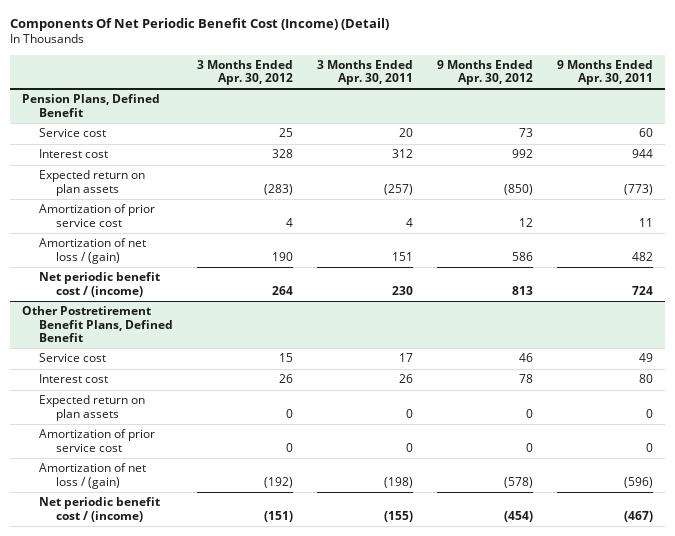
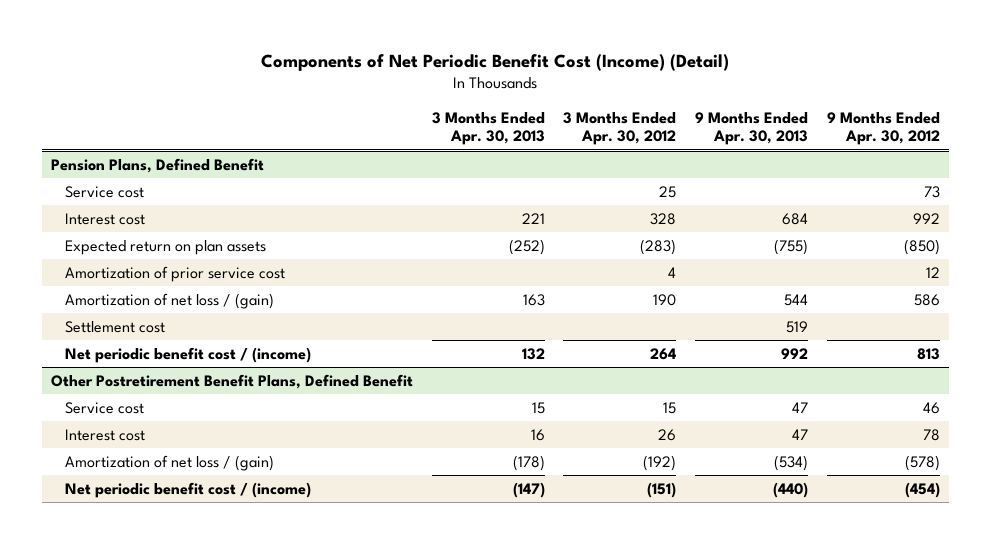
- Components Of Net Periodic Benefit Cost (Income) (Detail)
+ Components of Net Periodic Benefit Cost (Income) (Detail)
- | 3 Months Ended Apr. 30, 2012 | 3 Months Ended Apr. 30, 2011 | 9 Months Ended Apr. 30, 2012 | 9 Months Ended Apr. 30, 2011
+ | 3 Months Ended Apr. 30, 2013 | 3 Months Ended Apr. 30, 2012 | 9 Months Ended Apr. 30, 2013 | 9 Months Ended Apr. 30, 2012
@ Pension Plans, Defined Benefit
+ Settlement cost | | | 519 |
@ Other Postretirement Benefit Plans, Defined Benefit
- Expected return on plan assets | 0 | 0 | 0 | 0
- Amortization of prior service cost | 0 | 0 | 0 | 0

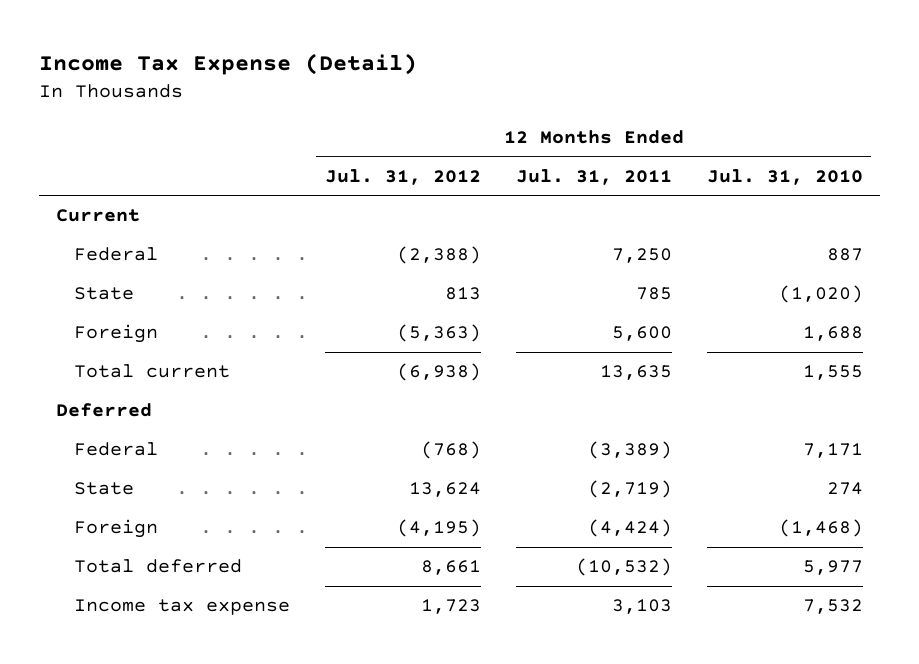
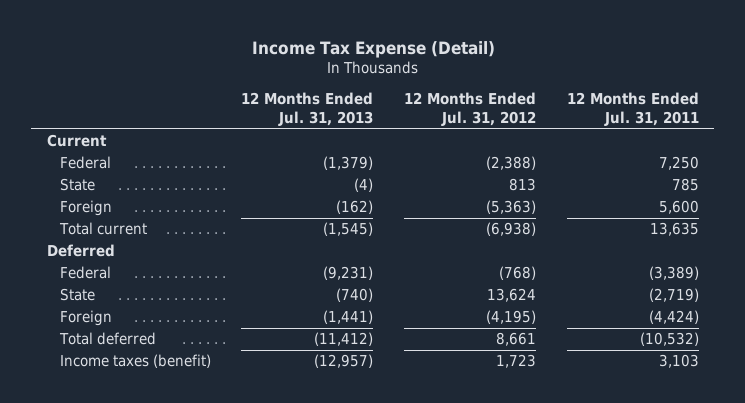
- | 12 Months Ended Jul. 31, 2012 | 12 Months Ended Jul. 31, 2011 | 12 Months Ended Jul. 31, 2010
+ | 12 Months Ended Jul. 31, 2013 | 12 Months Ended Jul. 31, 2012 | 12 Months Ended Jul. 31, 2011
- Income tax expense | 1,723 | 3,103 | 7,532
+ Income taxes (benefit) | (12,957) | 1,723 | 3,103

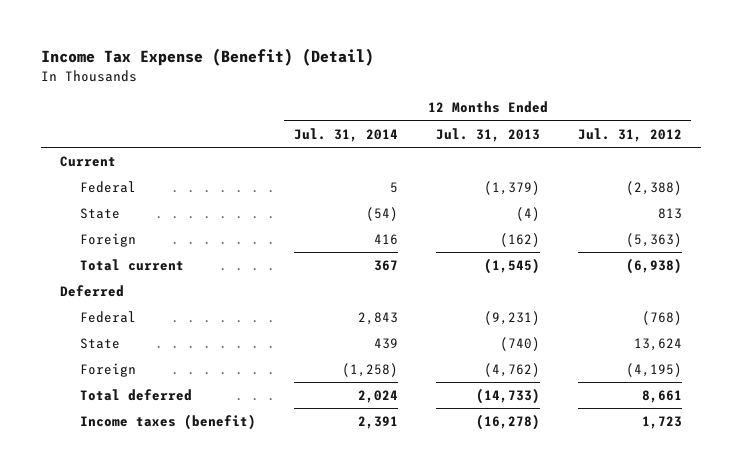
- Income Tax Expense (Detail)
+ Income Tax Expense (Benefit) (Detail)
- | 12 Months Ended Jul. 31, 2013 | 12 Months Ended Jul. 31, 2012 | 12 Months Ended Jul. 31, 2011
+ | 12 Months Ended Jul. 31, 2014 | 12 Months Ended Jul. 31, 2013 | 12 Months Ended Jul. 31, 2012
- Foreign | (1,441) | (4,195) | (4,424)
- Total deferred | (11,412) | 8,661 | (10,532)
- Income taxes (benefit) | (12,957) | 1,723 | 3,103
+ Foreign | (1,258) | (4,762) | (4,195)
+ Total deferred | 2,024 | (14,733) | 8,661
+ Income taxes (benefit) | 2,391 | (16,278) | 1,723

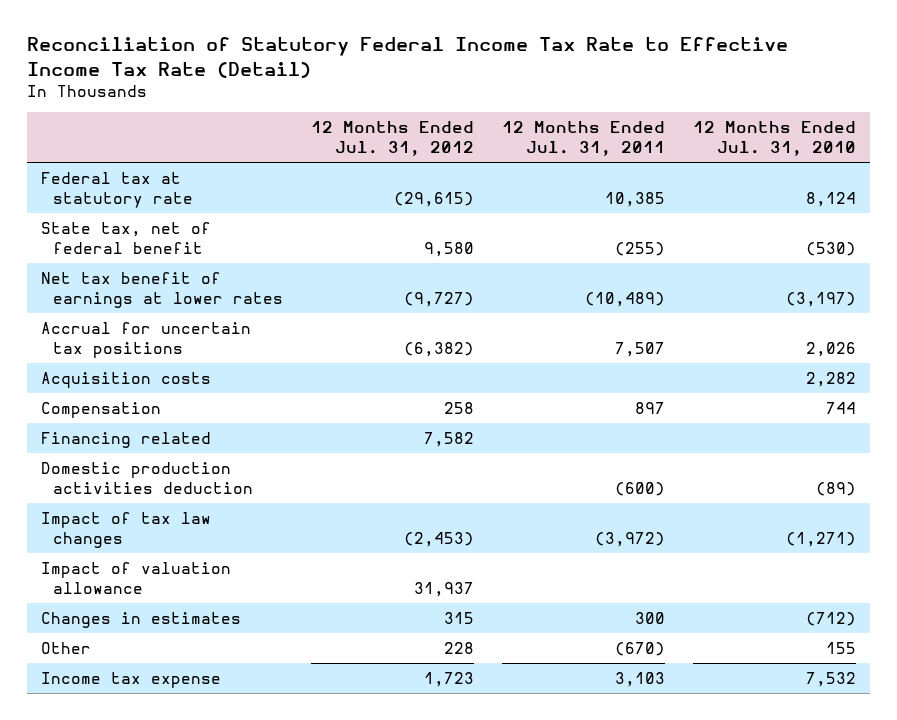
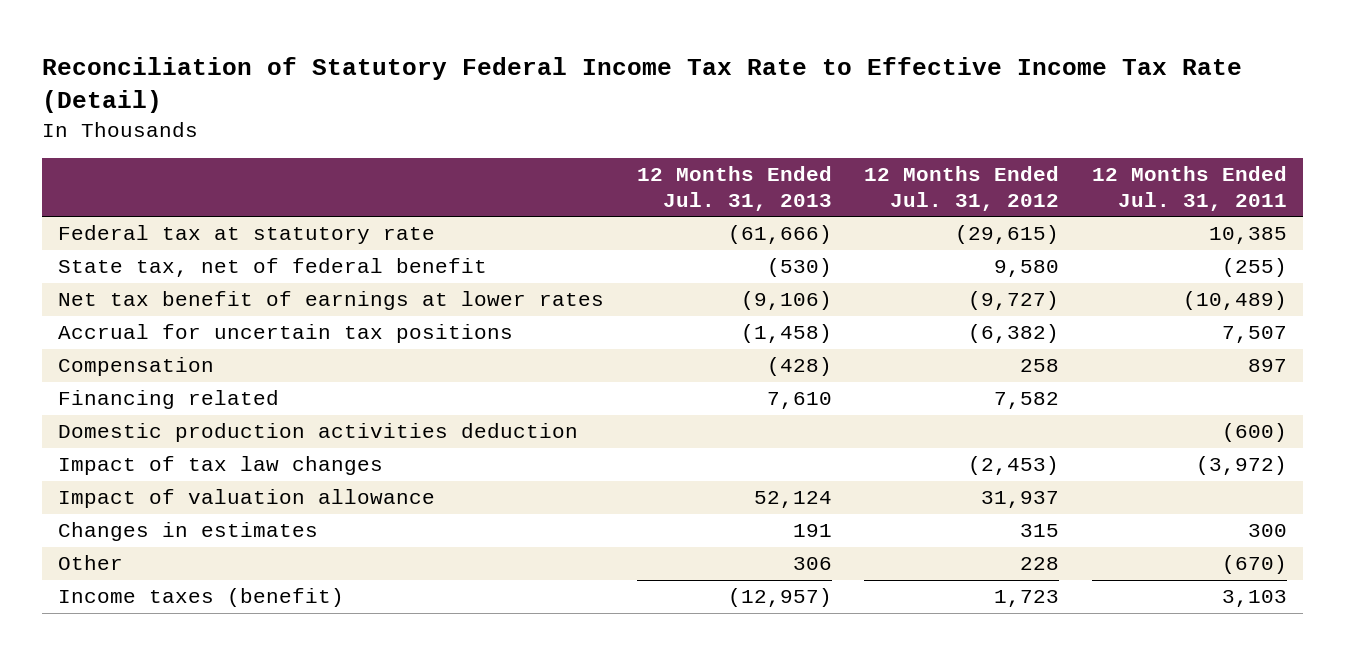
- | 12 Months Ended Jul. 31, 2012 | 12 Months Ended Jul. 31, 2011 | 12 Months Ended Jul. 31, 2010
+ | 12 Months Ended Jul. 31, 2013 | 12 Months Ended Jul. 31, 2012 | 12 Months Ended Jul. 31, 2011
- Acquisition costs | | | 2,282
- Income tax expense | 1,723 | 3,103 | 7,532
+ Income taxes (benefit) | (12,957) | 1,723 | 3,103

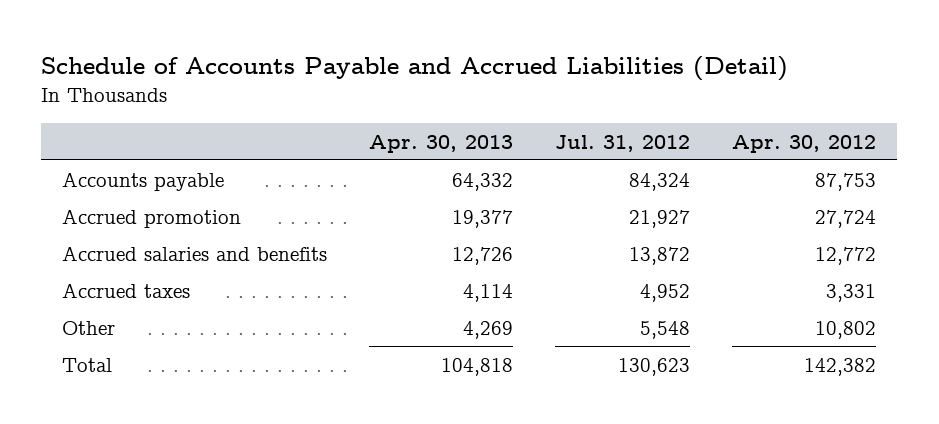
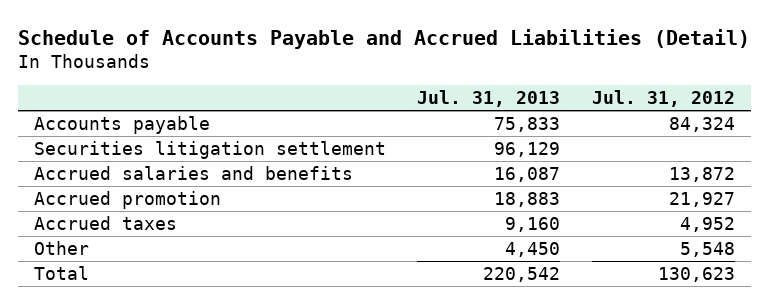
- | Apr. 30, 2013 | Jul. 31, 2012 | Apr. 30, 2012
+ | Jul. 31, 2013 | Jul. 31, 2012
+ Securities litigation settlement | 96,129 |
moved down: Accrued promotion | 18,883 | 21,927

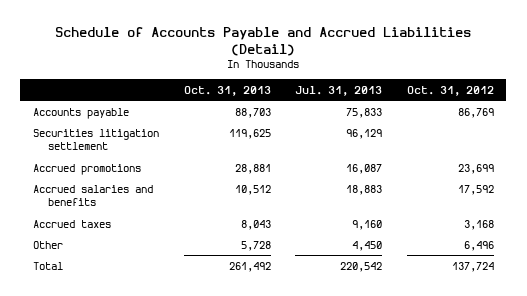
- | Jul. 31, 2013 | Jul. 31, 2012
+ | Oct. 31, 2013 | Jul. 31, 2013 | Oct. 31, 2012
- Accrued salaries and benefits | 16,087 | 13,872
- Accrued promotion | 18,883 | 21,927
+ Accrued promotions | 28,881 | 16,087 | 23,699
+ Accrued salaries and benefits | 10,512 | 18,883 | 17,592

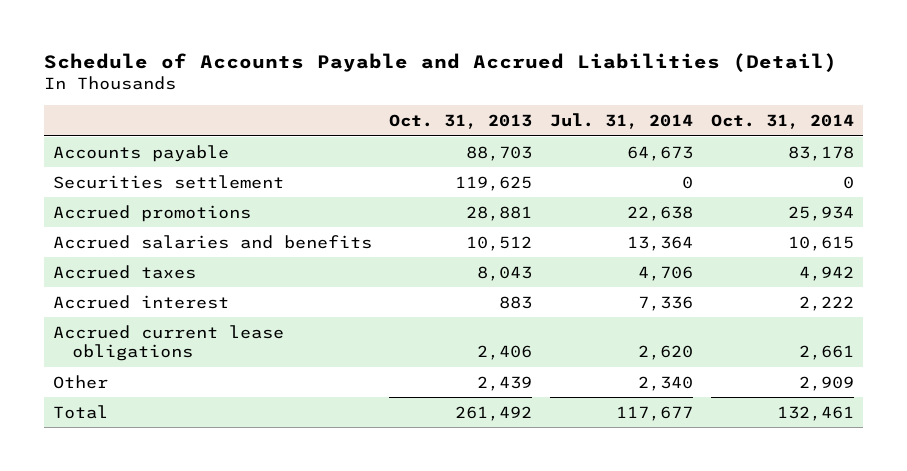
- | Oct. 31, 2013 | Jul. 31, 2013 | Oct. 31, 2012
+ | Oct. 31, 2013 | Jul. 31, 2014 | Oct. 31, 2014
- Securities litigation settlement | 119,625 | 96,129 |
+ Securities settlement | 119,625 | 0 | 0
- Other | 5,728 | 4,450 | 6,496
+ Accrued interest | 883 | 7,336 | 2,222
+ Accrued current lease obligations | 2,406 | 2,620 | 2,661
+ Other | 2,439 | 2,340 | 2,909

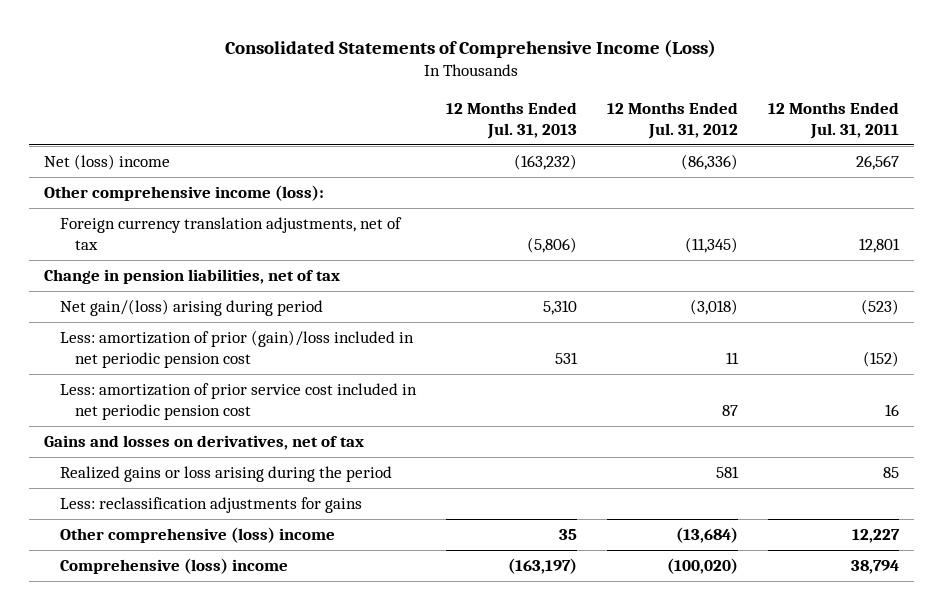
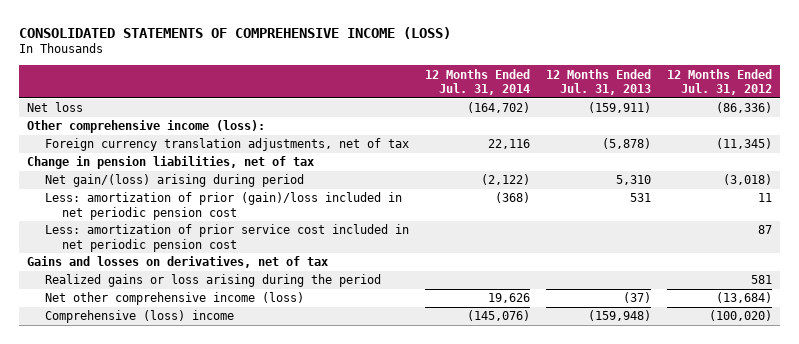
- Consolidated Statements of Comprehensive Income (Loss)
+ CONSOLIDATED STATEMENTS OF COMPREHENSIVE INCOME (LOSS)
- | 12 Months Ended Jul. 31, 2013 | 12 Months Ended Jul. 31, 2012 | 12 Months Ended Jul. 31, 2011
+ | 12 Months Ended Jul. 31, 2014 | 12 Months Ended Jul. 31, 2013 | 12 Months Ended Jul. 31, 2012
- Net (loss) income | (163,232) | (86,336) | 26,567
+ Net loss | (164,702) | (159,911) | (86,336)
- Foreign currency translation adjustments, net of tax | (5,806) | (11,345) | 12,801
+ Foreign currency translation adjustments, net of tax | 22,116 | (5,878) | (11,345)
- Less: reclassification adjustments for gains
- Other comprehensive (loss) income | 35 | (13,684) | 12,227
- Comprehensive (loss) income | (163,197) | (100,020) | 38,794
+ Net other comprehensive income (loss) | 19,626 | (37) | (13,684)
+ Comprehensive (loss) income | (145,076) | (159,948) | (100,020)

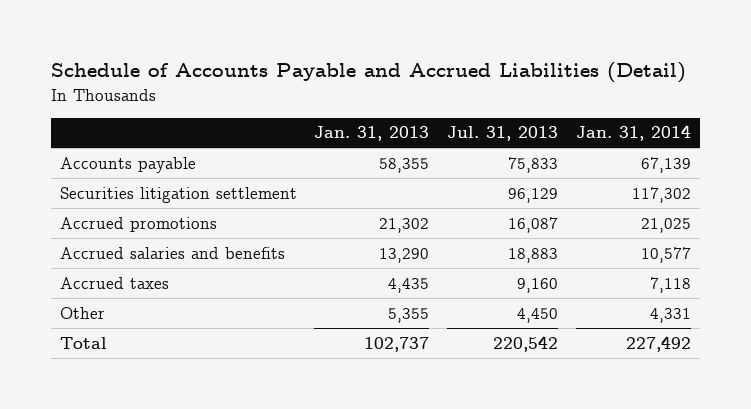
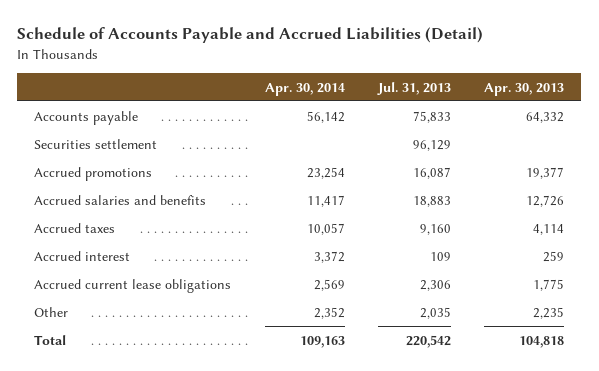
- | Jan. 31, 2013 | Jul. 31, 2013 | Jan. 31, 2014
+ | Apr. 30, 2014 | Jul. 31, 2013 | Apr. 30, 2013
- Securities litigation settlement | | 96,129 | 117,302
+ Securities settlement | | 96,129 |
- Other | 5,355 | 4,450 | 4,331
+ Accrued interest | 3,372 | 109 | 259
+ Accrued current lease obligations | 2,569 | 2,306 | 1,775
+ Other | 2,352 | 2,035 | 2,235

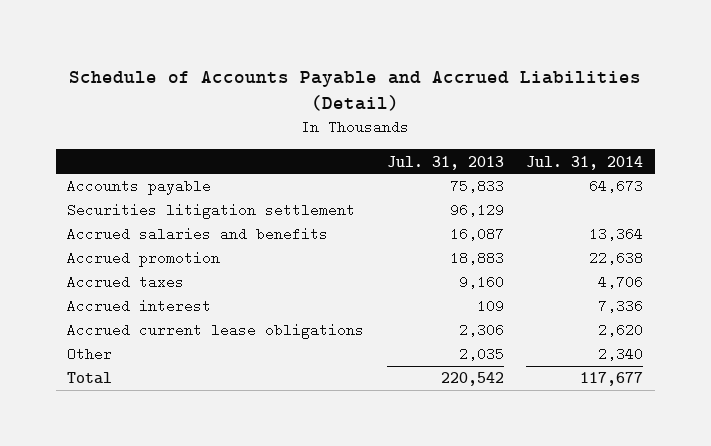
- | Apr. 30, 2014 | Jul. 31, 2013 | Apr. 30, 2013
+ | Jul. 31, 2013 | Jul. 31, 2014
- Securities settlement | | 96,129 |
- Accrued promotions | 23,254 | 16,087 | 19,377
- Accrued salaries and benefits | 11,417 | 18,883 | 12,726
+ Securities litigation settlement | 96,129 |
+ Accrued salaries and benefits | 16,087 | 13,364
+ Accrued promotion | 18,883 | 22,638

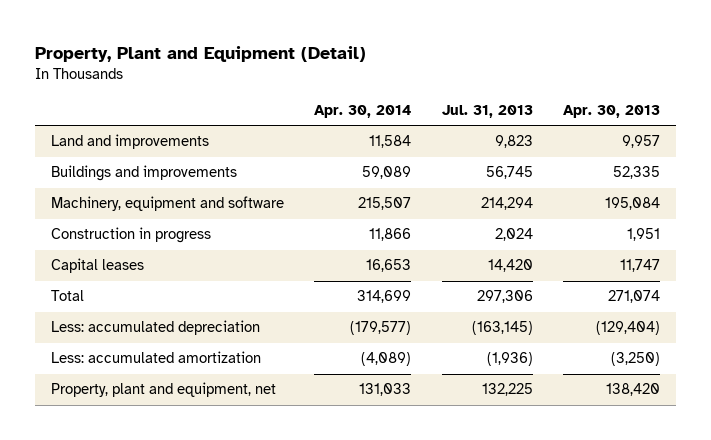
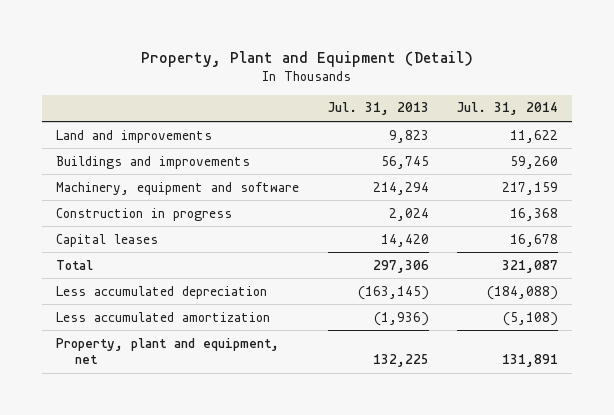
- | Apr. 30, 2014 | Jul. 31, 2013 | Apr. 30, 2013
+ | Jul. 31, 2013 | Jul. 31, 2014
- Less: accumulated depreciation | (179,577) | (163,145) | (129,404)
- Less: accumulated amortization | (4,089) | (1,936) | (3,250)
+ Less accumulated depreciation | (163,145) | (184,088)
+ Less accumulated amortization | (1,936) | (5,108)

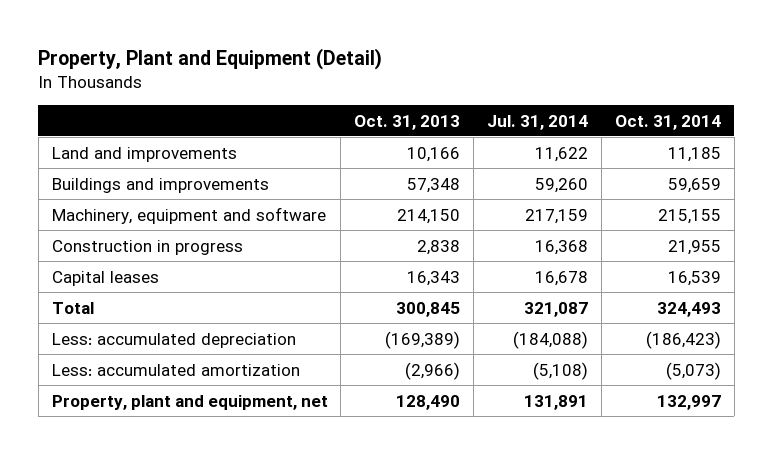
- | Jul. 31, 2013 | Jul. 31, 2014
+ | Oct. 31, 2013 | Jul. 31, 2014 | Oct. 31, 2014
- Less accumulated depreciation | (163,145) | (184,088)
- Less accumulated amortization | (1,936) | (5,108)
+ Less: accumulated depreciation | (169,389) | (184,088) | (186,423)
+ Less: accumulated amortization | (2,966) | (5,108) | (5,073)

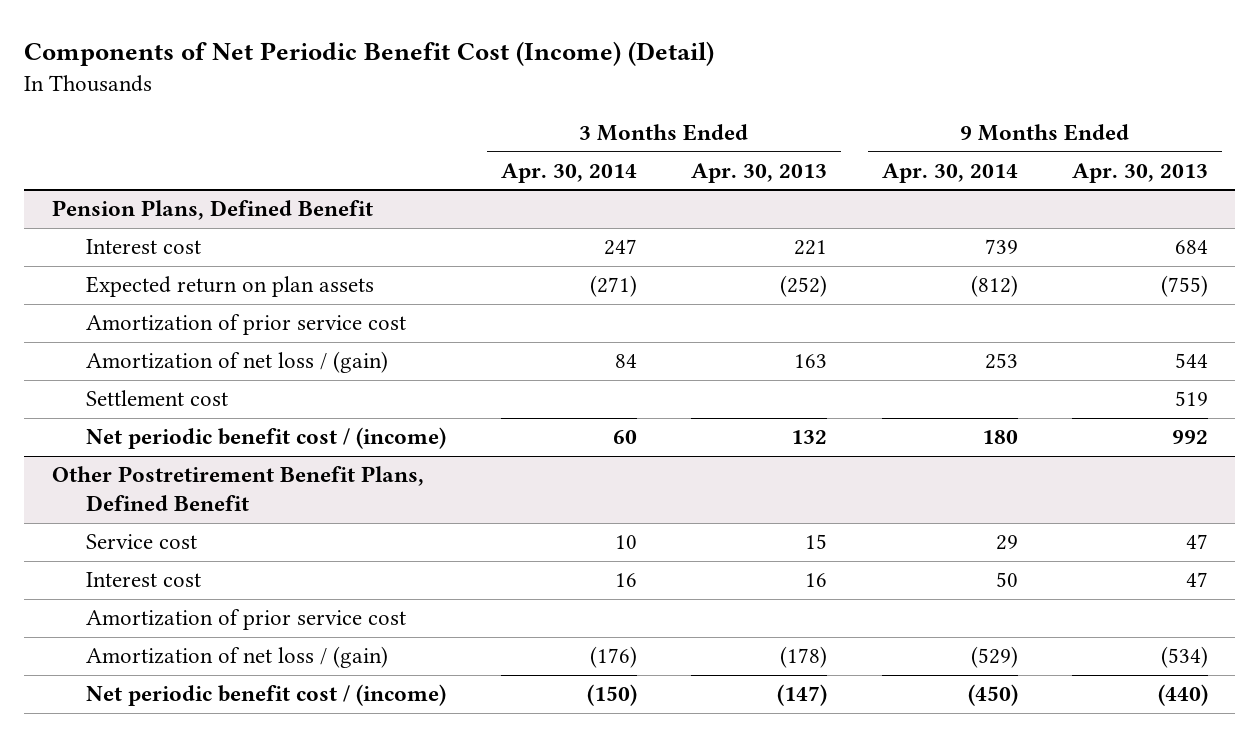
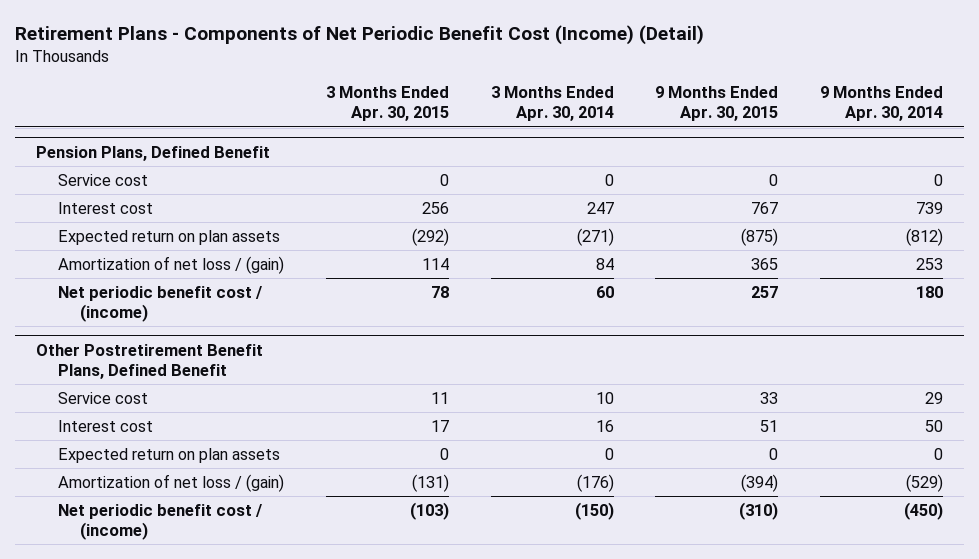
- Components of Net Periodic Benefit Cost (Income) (Detail)
+ Retirement Plans - Components of Net Periodic Benefit Cost (Income) (Detail)
- | 3 Months Ended Apr. 30, 2014 | 3 Months Ended Apr. 30, 2013 | 9 Months Ended Apr. 30, 2014 | 9 Months Ended Apr. 30, 2013
+ | 3 Months Ended Apr. 30, 2015 | 3 Months Ended Apr. 30, 2014 | 9 Months Ended Apr. 30, 2015 | 9 Months Ended Apr. 30, 2014
@ Pension Plans, Defined Benefit
+ Service cost | 0 | 0 | 0 | 0
- Amortization of prior service cost
- Settlement cost | | | | 519
@ Other Postretirement Benefit Plans, Defined Benefit
- Amortization of prior service cost
+ Expected return on plan assets | 0 | 0 | 0 | 0

